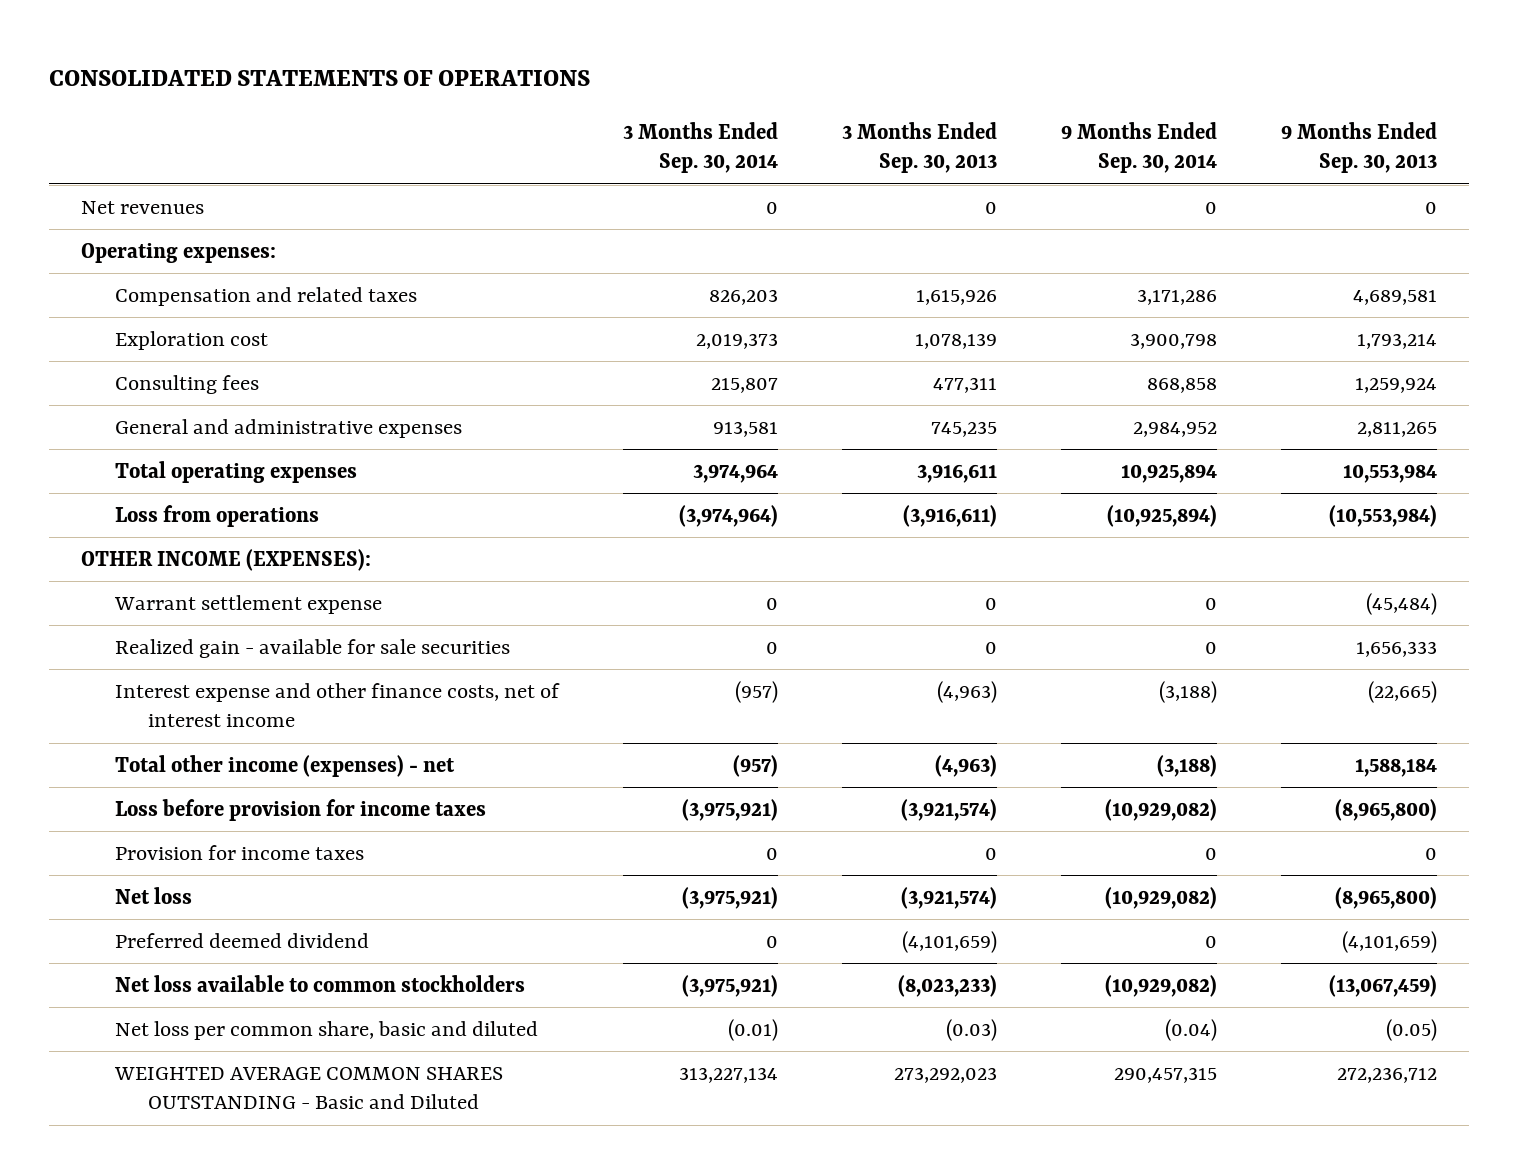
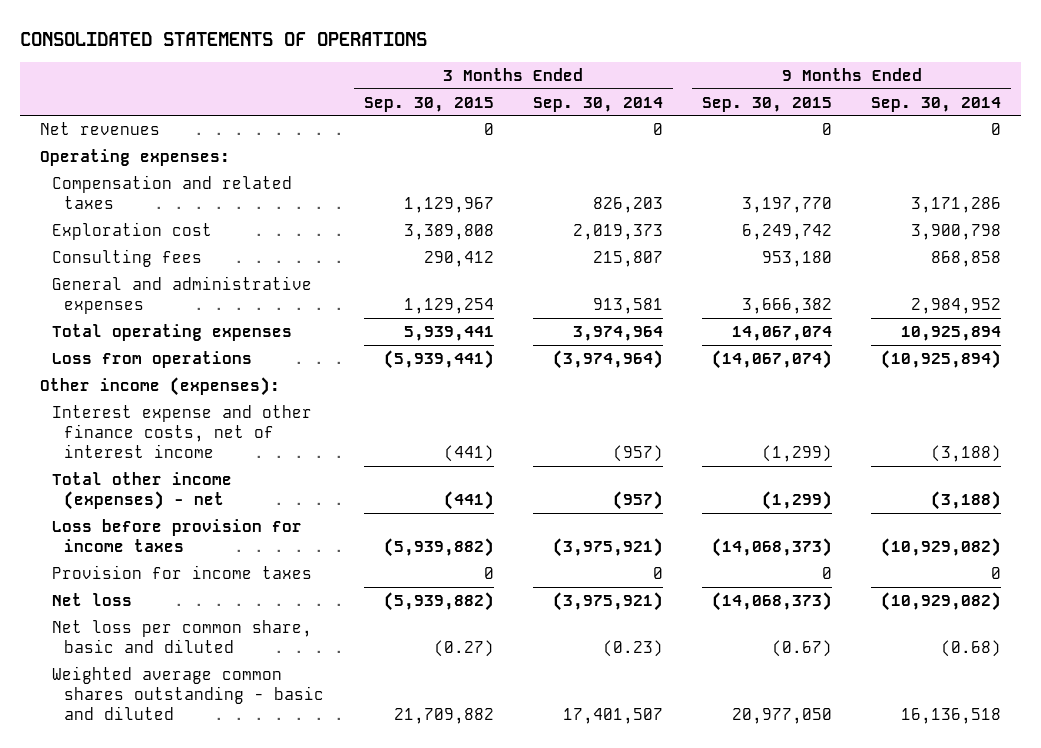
- | 3 Months Ended Sep. 30, 2014 | 3 Months Ended Sep. 30, 2013 | 9 Months Ended Sep. 30, 2014 | 9 Months Ended Sep. 30, 2013
+ | 3 Months Ended Sep. 30, 2015 | 3 Months Ended Sep. 30, 2014 | 9 Months Ended Sep. 30, 2015 | 9 Months Ended Sep. 30, 2014
- OTHER INCOME (EXPENSES):
- Warrant settlement expense | 0 | 0 | 0 | (45,484)
- Realized gain - available for sale securities | 0 | 0 | 0 | 1,656,333
+ Other income (expenses):
- Preferred deemed dividend | 0 | (4,101,659) | 0 | (4,101,659)
- Net loss available to common stockholders | (3,975,921) | (8,023,233) | (10,929,082) | (13,067,459)
- Net loss per common share, basic and diluted | (0.01) | (0.03) | (0.04) | (0.05)
- WEIGHTED AVERAGE COMMON SHARES OUTSTANDING - Basic and Diluted | 313,227,134 | 273,292,023 | 290,457,315 | 272,236,712
+ Net loss per common share, basic and diluted | (0.27) | (0.23) | (0.67) | (0.68)
+ Weighted average common shares outstanding - basic and diluted | 21,709,882 | 17,401,507 | 20,977,050 | 16,136,518

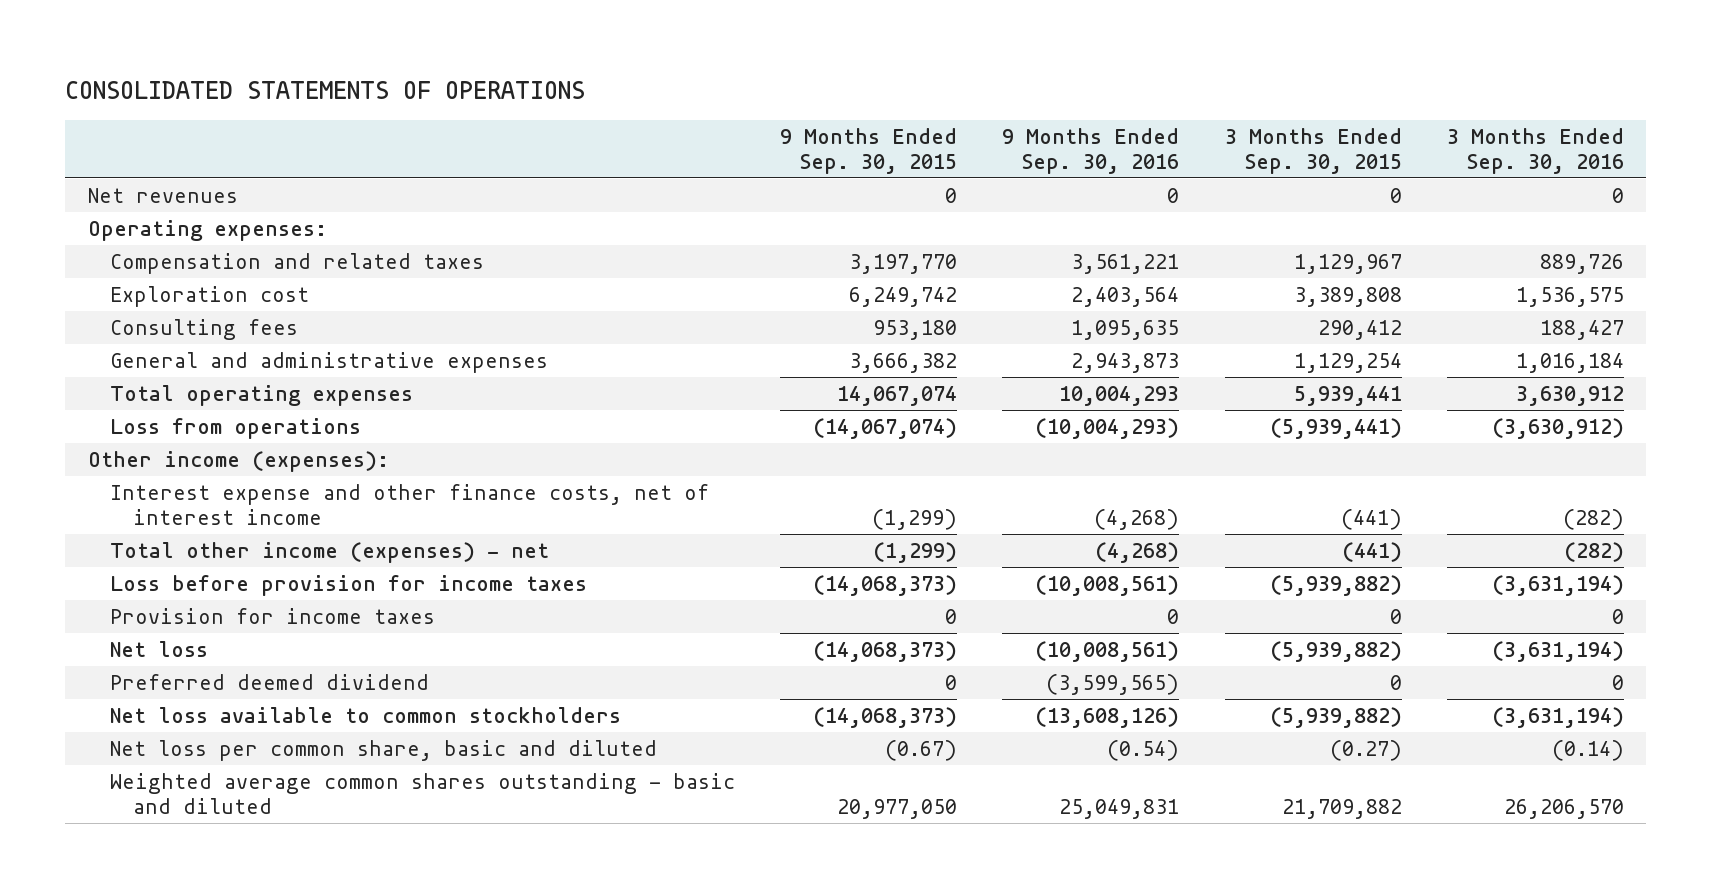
- | 3 Months Ended Sep. 30, 2015 | 3 Months Ended Sep. 30, 2014 | 9 Months Ended Sep. 30, 2015 | 9 Months Ended Sep. 30, 2014
+ | 9 Months Ended Sep. 30, 2015 | 9 Months Ended Sep. 30, 2016 | 3 Months Ended Sep. 30, 2015 | 3 Months Ended Sep. 30, 2016
+ Preferred deemed dividend | 0 | (3,599,565) | 0 | 0
+ Net loss available to common stockholders | (14,068,373) | (13,608,126) | (5,939,882) | (3,631,194)

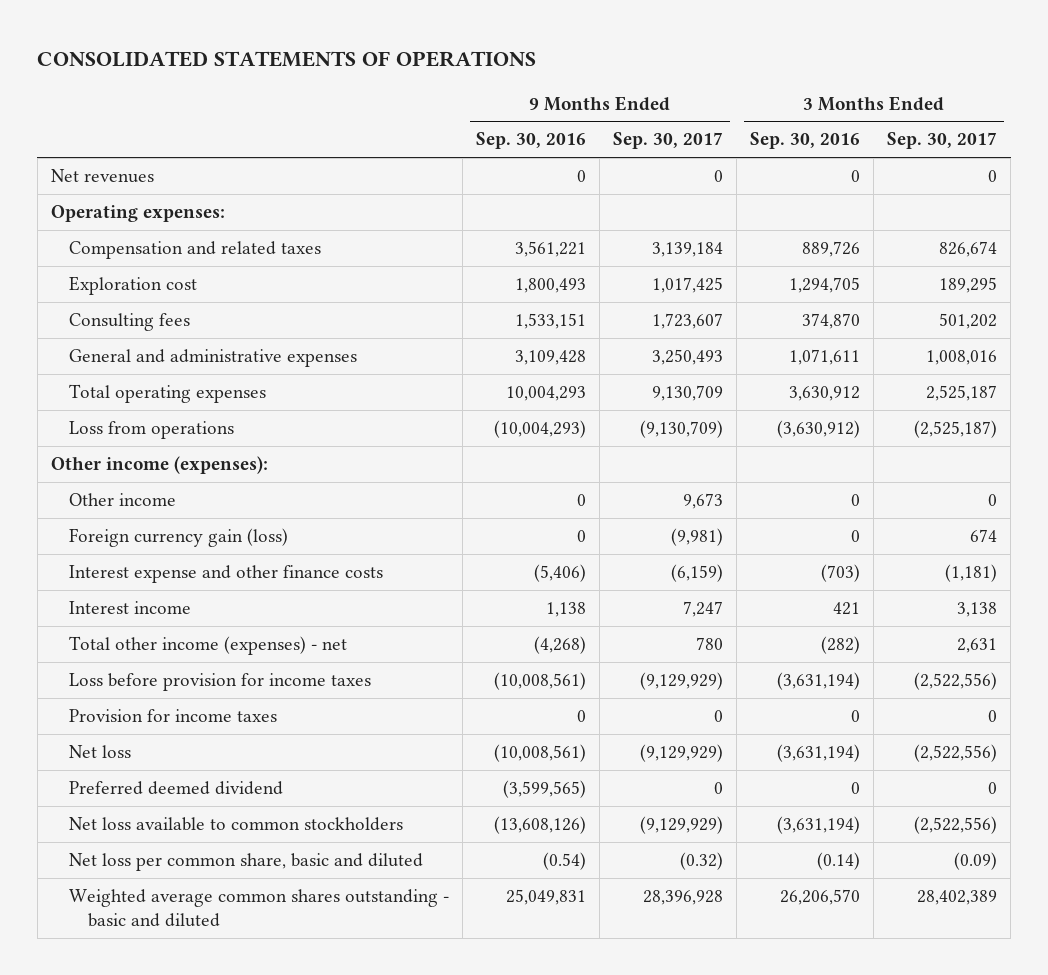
- | 9 Months Ended Sep. 30, 2015 | 9 Months Ended Sep. 30, 2016 | 3 Months Ended Sep. 30, 2015 | 3 Months Ended Sep. 30, 2016
+ | 9 Months Ended Sep. 30, 2016 | 9 Months Ended Sep. 30, 2017 | 3 Months Ended Sep. 30, 2016 | 3 Months Ended Sep. 30, 2017
- Exploration cost | 6,249,742 | 2,403,564 | 3,389,808 | 1,536,575
- Consulting fees | 953,180 | 1,095,635 | 290,412 | 188,427
- General and administrative expenses | 3,666,382 | 2,943,873 | 1,129,254 | 1,016,184
+ Exploration cost | 1,800,493 | 1,017,425 | 1,294,705 | 189,295
+ Consulting fees | 1,533,151 | 1,723,607 | 374,870 | 501,202
+ General and administrative expenses | 3,109,428 | 3,250,493 | 1,071,611 | 1,008,016
- Interest expense and other finance costs, net of interest income | (1,299) | (4,268) | (441) | (282)
+ Other income | 0 | 9,673 | 0 | 0
+ Foreign currency gain (loss) | 0 | (9,981) | 0 | 674
+ Interest expense and other finance costs | (5,406) | (6,159) | (703) | (1,181)
+ Interest income | 1,138 | 7,247 | 421 | 3,138

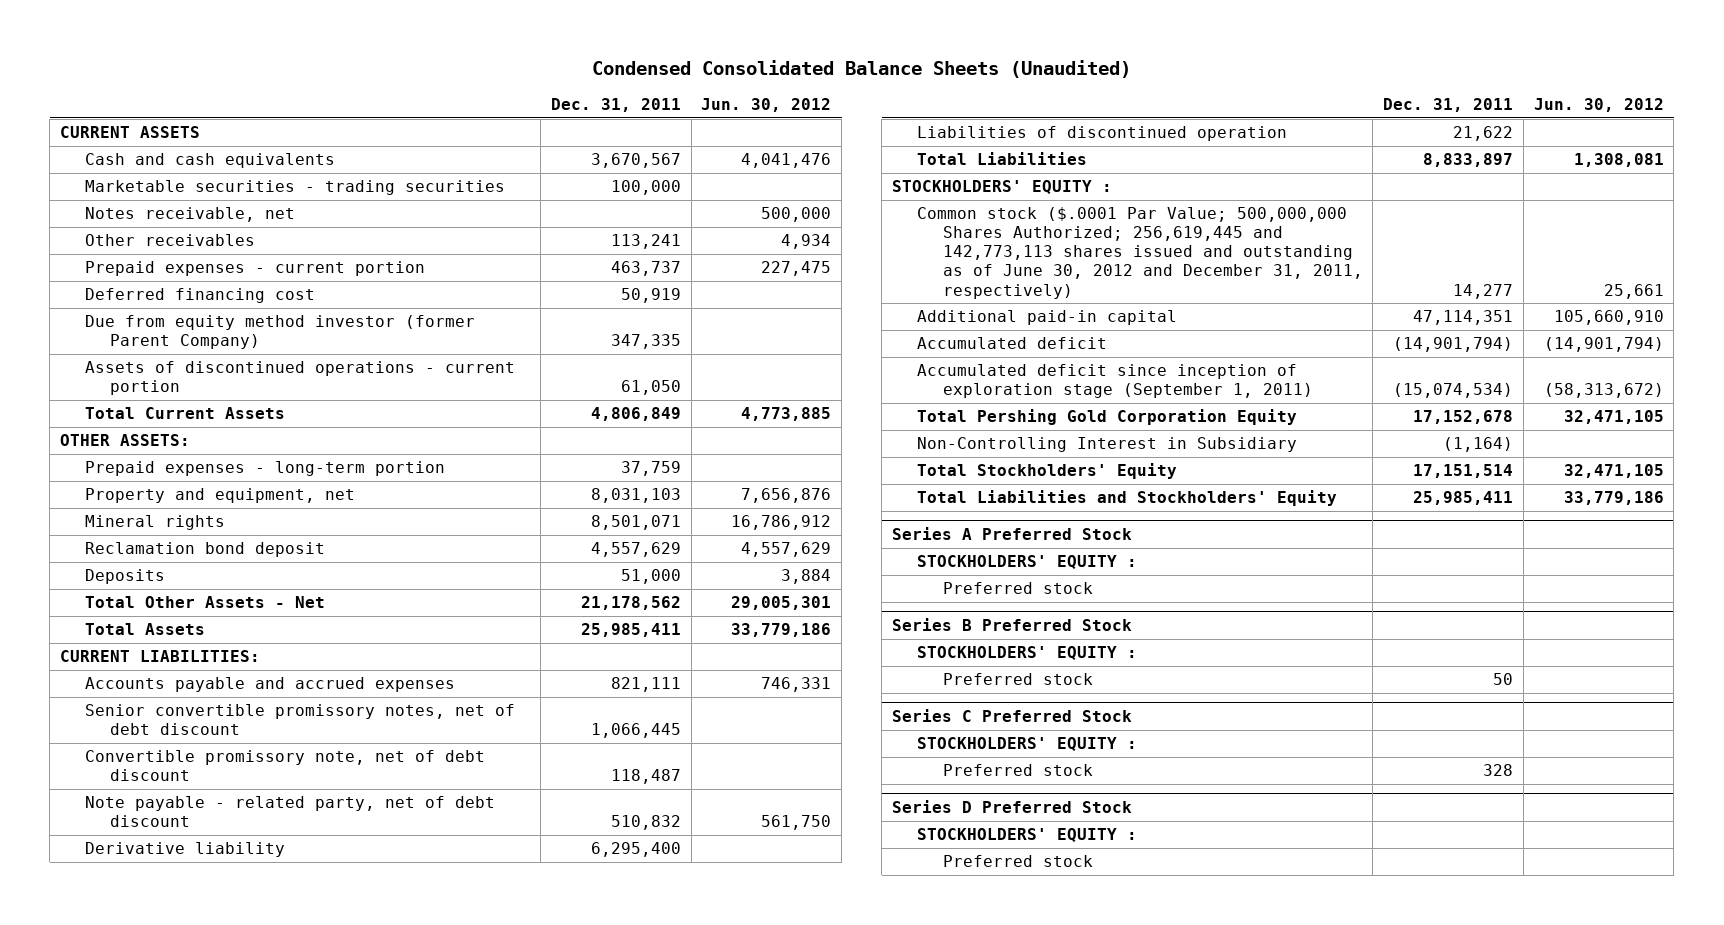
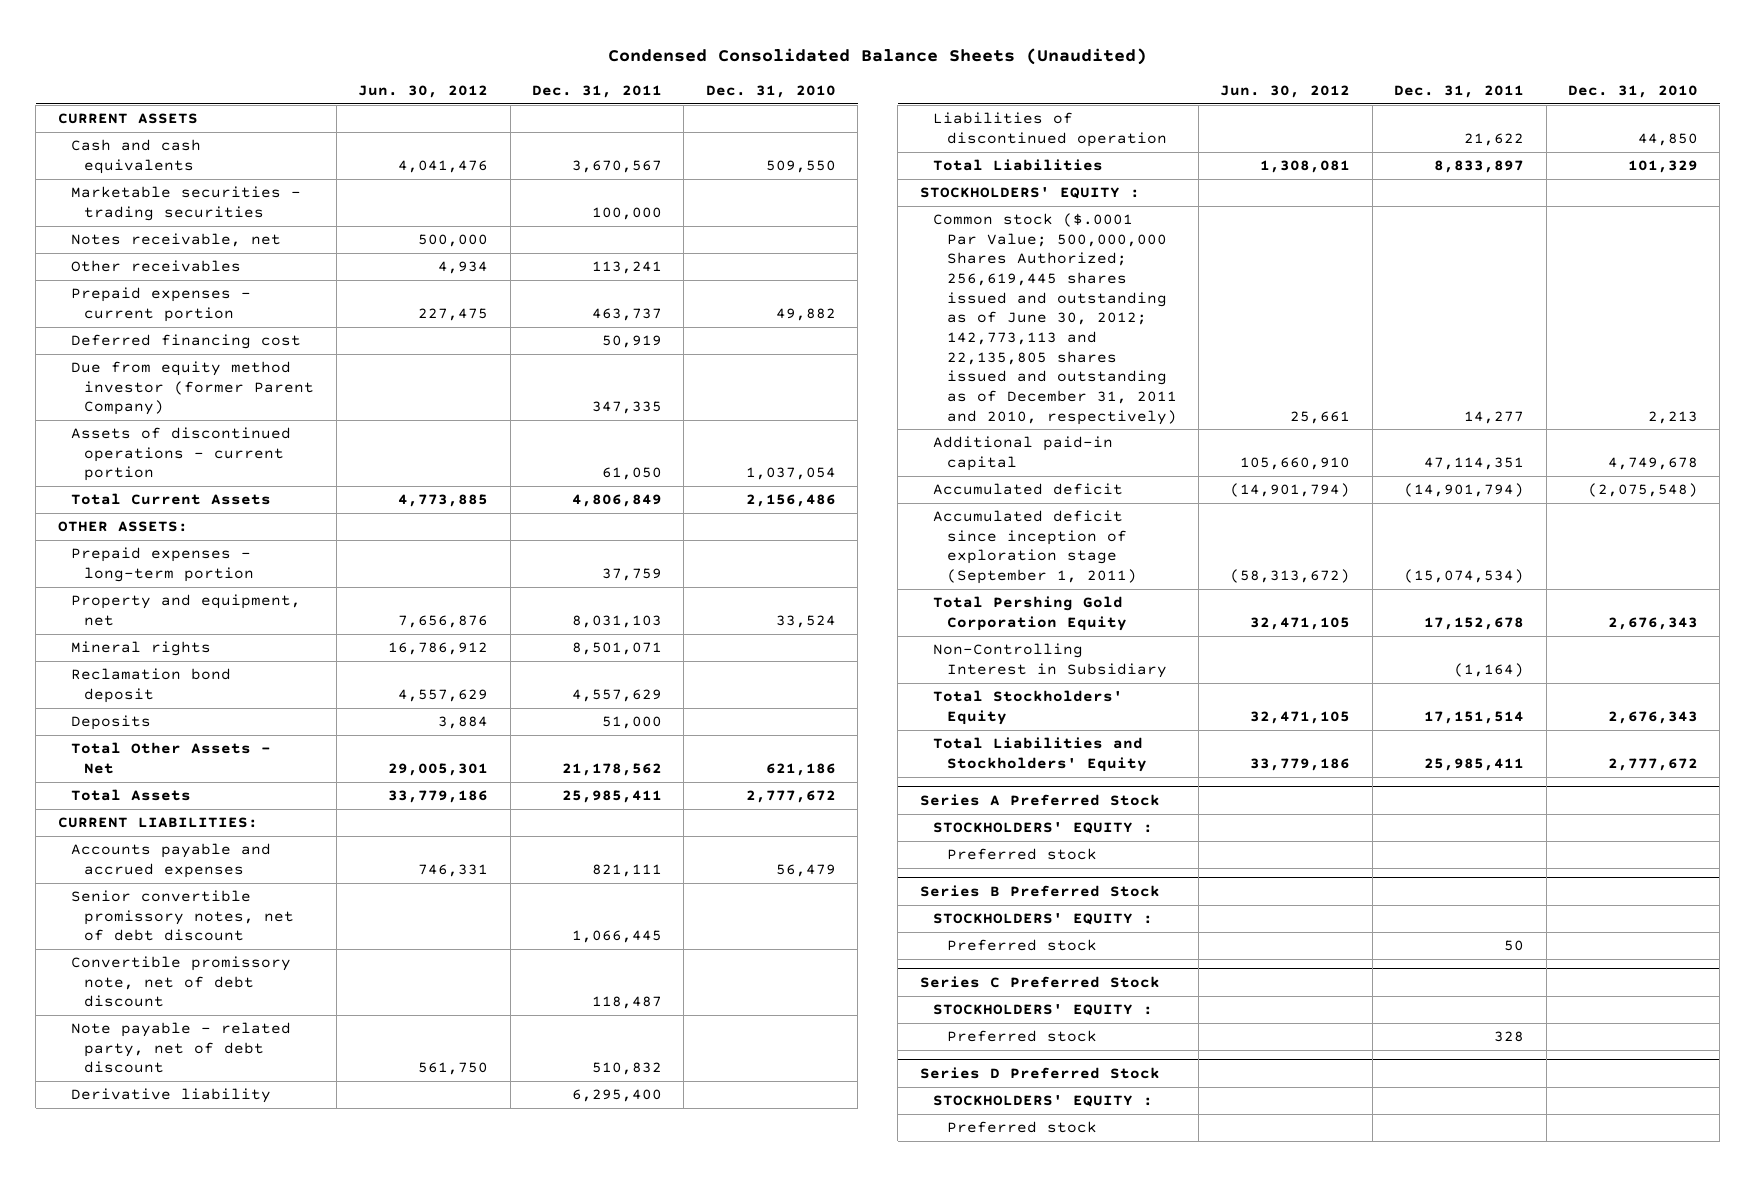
- | Dec. 31, 2011 | Jun. 30, 2012
+ | Jun. 30, 2012 | Dec. 31, 2011 | Dec. 31, 2010
- Common stock ($.0001 Par Value; 500,000,000 Shares Authorized; 256,619,445 and 142,773,113 shares issued and outstanding as of June 30, 2012 and December 31, 2011, respectively) | 14,277 | 25,661
+ Common stock ($.0001 Par Value; 500,000,000 Shares Authorized; 256,619,445 shares issued and outstanding as of June 30, 2012; 142,773,113 and 22,135,805 shares issued and outstanding as of December 31, 2011 and 2010, respectively) | 25,661 | 14,277 | 2,213

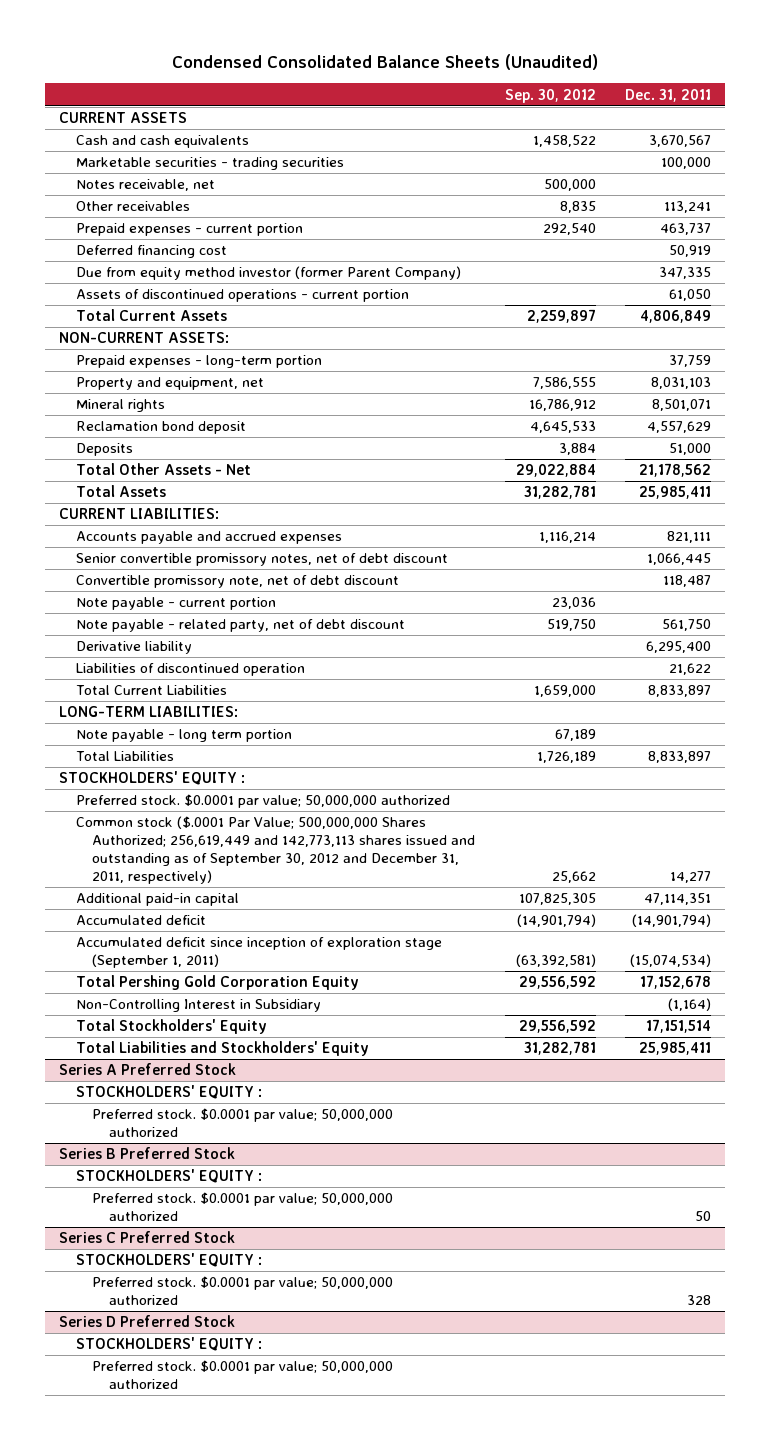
- | Jun. 30, 2012 | Dec. 31, 2011 | Dec. 31, 2010
+ | Sep. 30, 2012 | Dec. 31, 2011
- OTHER ASSETS:
+ NON-CURRENT ASSETS:
- Note payable - related party, net of debt discount | 561,750 | 510,832 |
+ Note payable - current portion | 23,036 |
+ Note payable - related party, net of debt discount | 519,750 | 561,750
+ Total Current Liabilities | 1,659,000 | 8,833,897
+ LONG-TERM LIABILITIES:
+ Note payable - long term portion | 67,189 |
- Common stock ($.0001 Par Value; 500,000,000 Shares Authorized; 256,619,445 shares issued and outstanding as of June 30, 2012; 142,773,113 and 22,135,805 shares issued and outstanding as of December 31, 2011 and 2010, respectively) | 25,661 | 14,277 | 2,213
+ Preferred stock. $0.0001 par value; 50,000,000 authorized
+ Common stock ($.0001 Par Value; 500,000,000 Shares Authorized; 256,619,449 and 142,773,113 shares issued and outstanding as of September 30, 2012 and December 31, 2011, respectively) | 25,662 | 14,277
@ Series A Preferred Stock
- Preferred stock
+ Preferred stock. $0.0001 par value; 50,000,000 authorized
@ Series B Preferred Stock
- Preferred stock | | 50 |
+ Preferred stock. $0.0001 par value; 50,000,000 authorized | | 50
@ Series C Preferred Stock
- Preferred stock | | 328 |
+ Preferred stock. $0.0001 par value; 50,000,000 authorized | | 328
@ Series D Preferred Stock
- Preferred stock
+ Preferred stock. $0.0001 par value; 50,000,000 authorized

